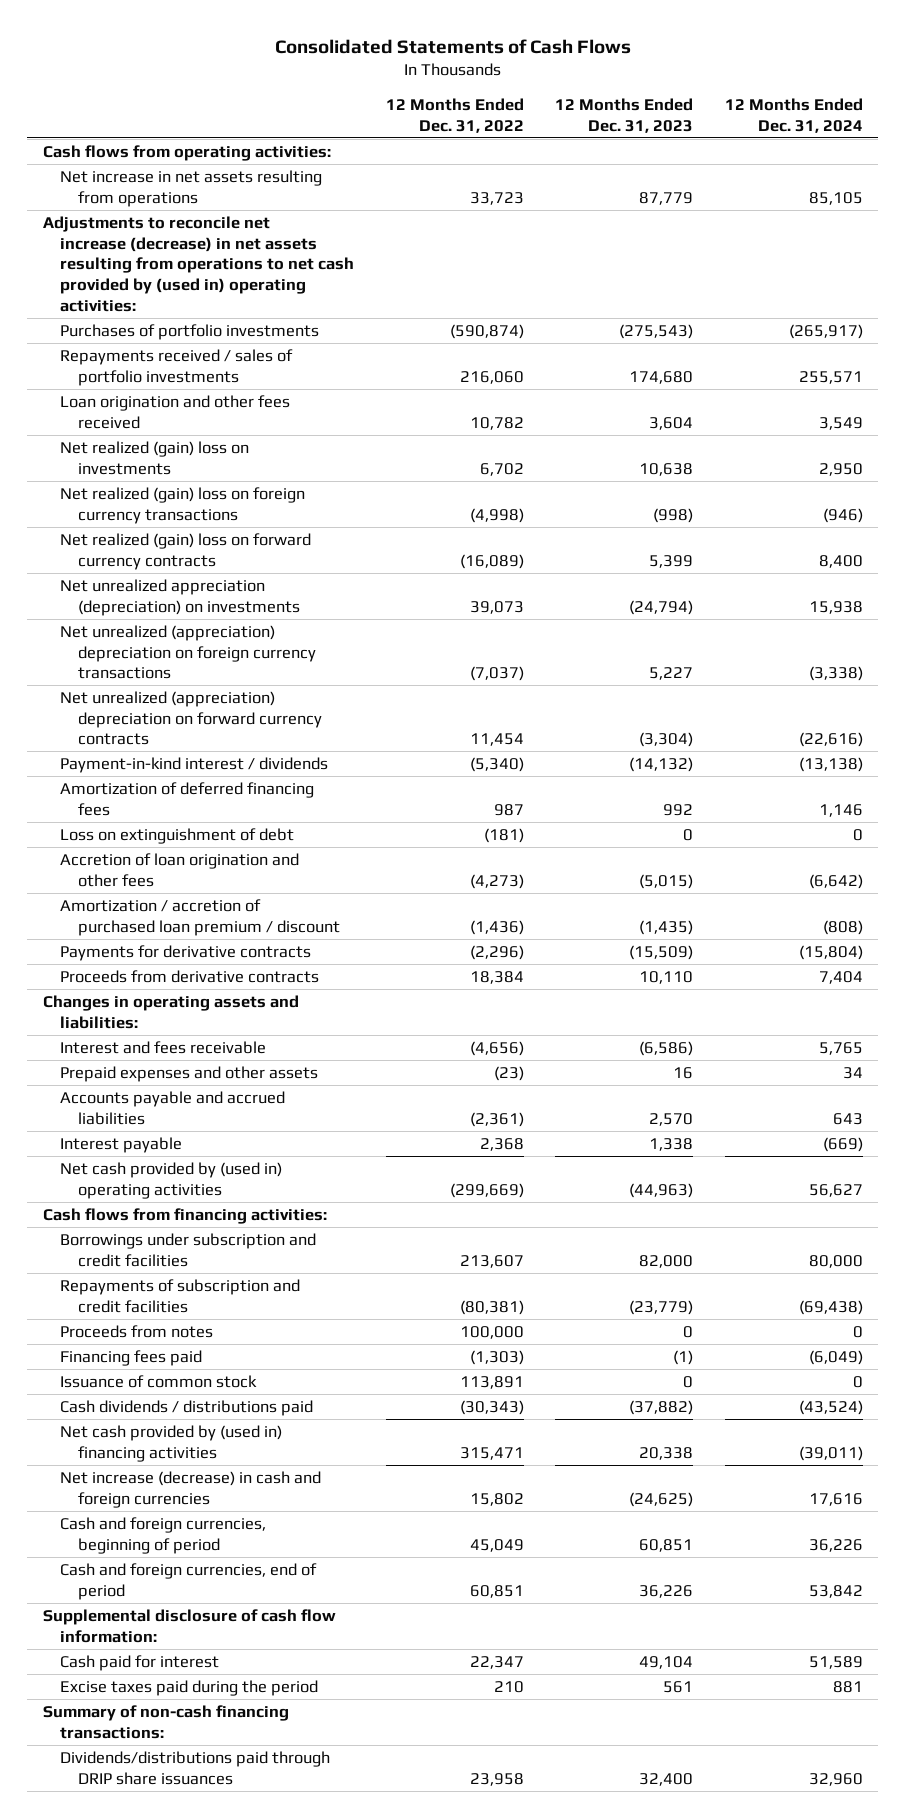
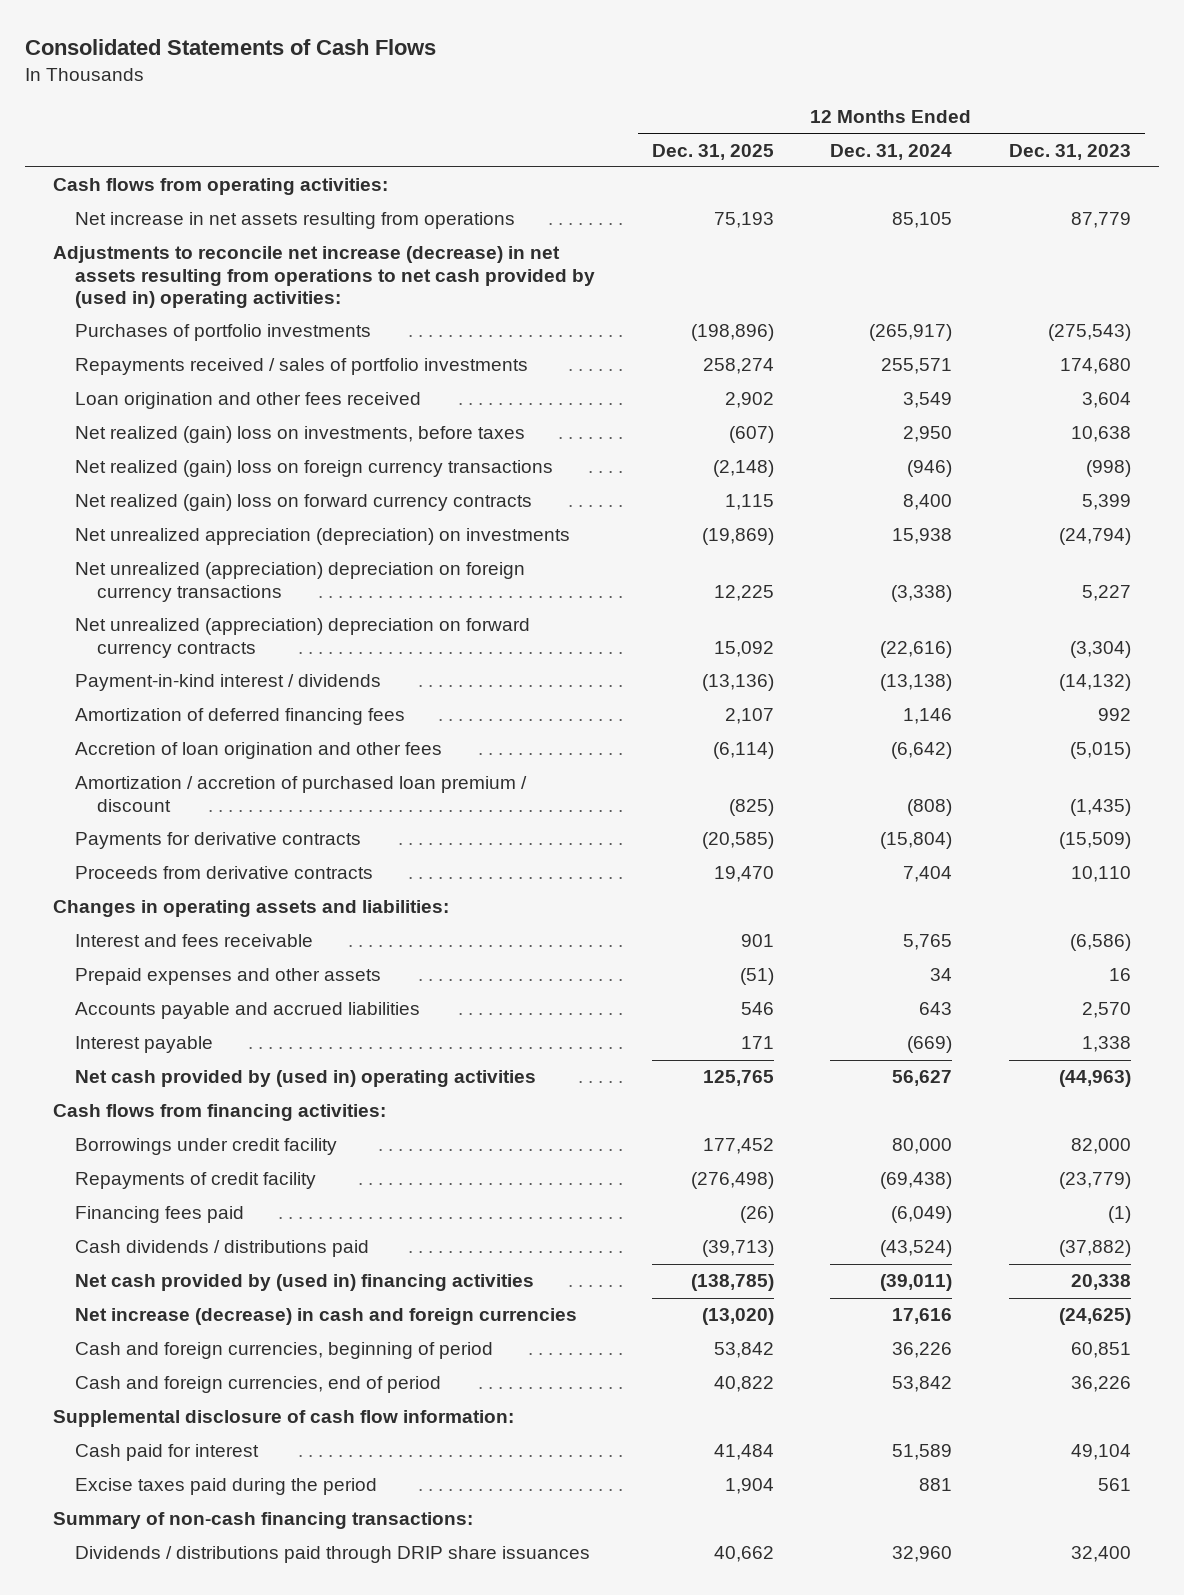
- | 12 Months Ended Dec. 31, 2022 | 12 Months Ended Dec. 31, 2023 | 12 Months Ended Dec. 31, 2024
+ | 12 Months Ended Dec. 31, 2025 | 12 Months Ended Dec. 31, 2024 | 12 Months Ended Dec. 31, 2023
- Net realized (gain) loss on investments | 6,702 | 10,638 | 2,950
+ Net realized (gain) loss on investments, before taxes | (607) | 2,950 | 10,638
- Loss on extinguishment of debt | (181) | 0 | 0
- Borrowings under subscription and credit facilities | 213,607 | 82,000 | 80,000
- Repayments of subscription and credit facilities | (80,381) | (23,779) | (69,438)
- Proceeds from notes | 100,000 | 0 | 0
+ Borrowings under credit facility | 177,452 | 80,000 | 82,000
+ Repayments of credit facility | (276,498) | (69,438) | (23,779)
- Issuance of common stock | 113,891 | 0 | 0
- Dividends/distributions paid through DRIP share issuances | 23,958 | 32,400 | 32,960
+ Dividends / distributions paid through DRIP share issuances | 40,662 | 32,960 | 32,400

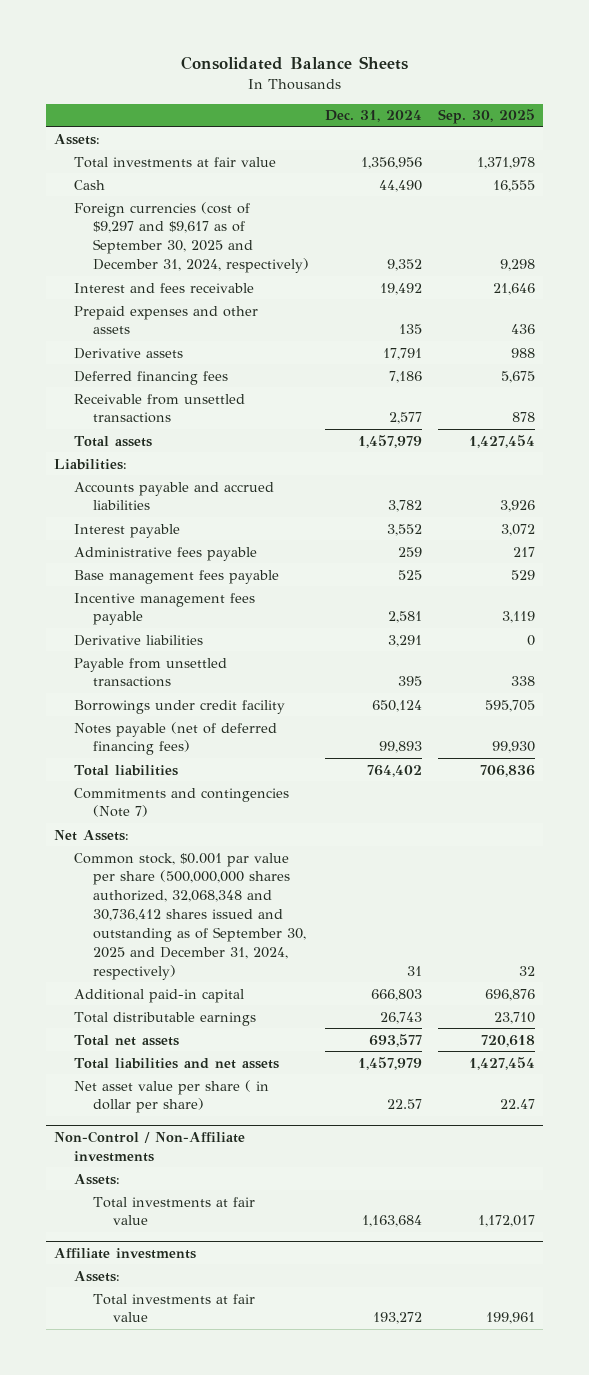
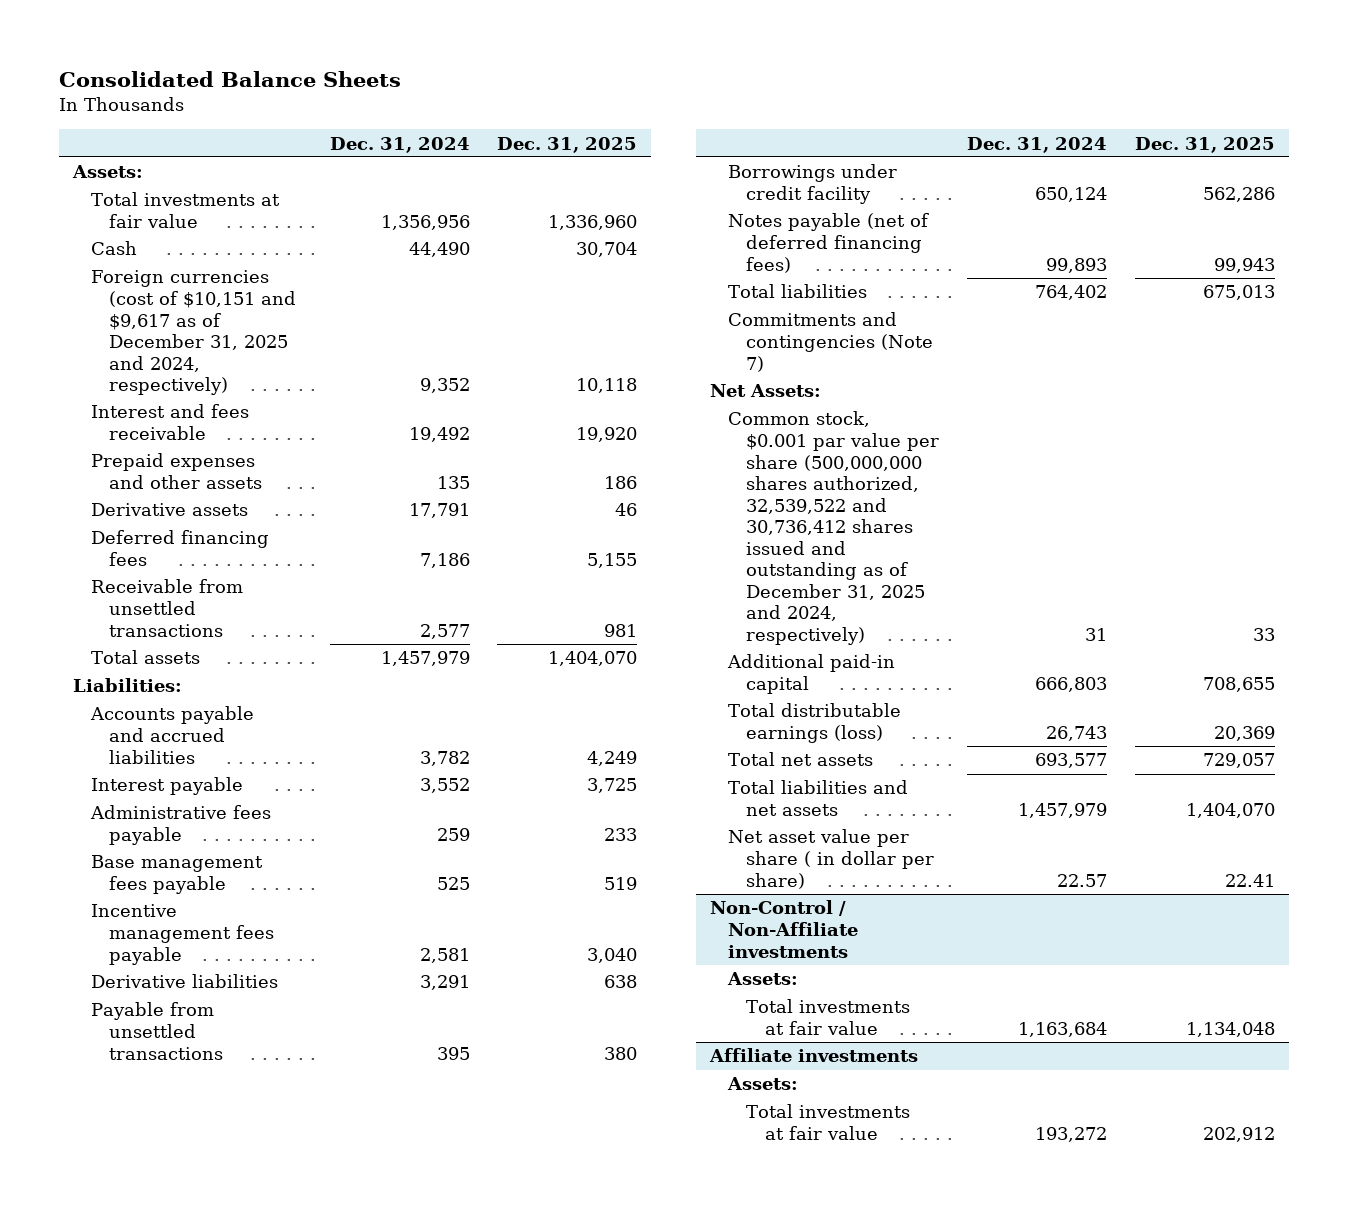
- | Dec. 31, 2024 | Sep. 30, 2025
+ | Dec. 31, 2024 | Dec. 31, 2025
- Foreign currencies (cost of $9,297 and $9,617 as of September 30, 2025 and December 31, 2024, respectively) | 9,352 | 9,298
+ Foreign currencies (cost of $10,151 and $9,617 as of December 31, 2025 and 2024, respectively) | 9,352 | 10,118
- Common stock, $0.001 par value per share (500,000,000 shares authorized, 32,068,348 and 30,736,412 shares issued and outstanding as of September 30, 2025 and December 31, 2024, respectively) | 31 | 32
+ Common stock, $0.001 par value per share (500,000,000 shares authorized, 32,539,522 and 30,736,412 shares issued and outstanding as of December 31, 2025 and 2024, respectively) | 31 | 33
- Total distributable earnings | 26,743 | 23,710
+ Total distributable earnings (loss) | 26,743 | 20,369

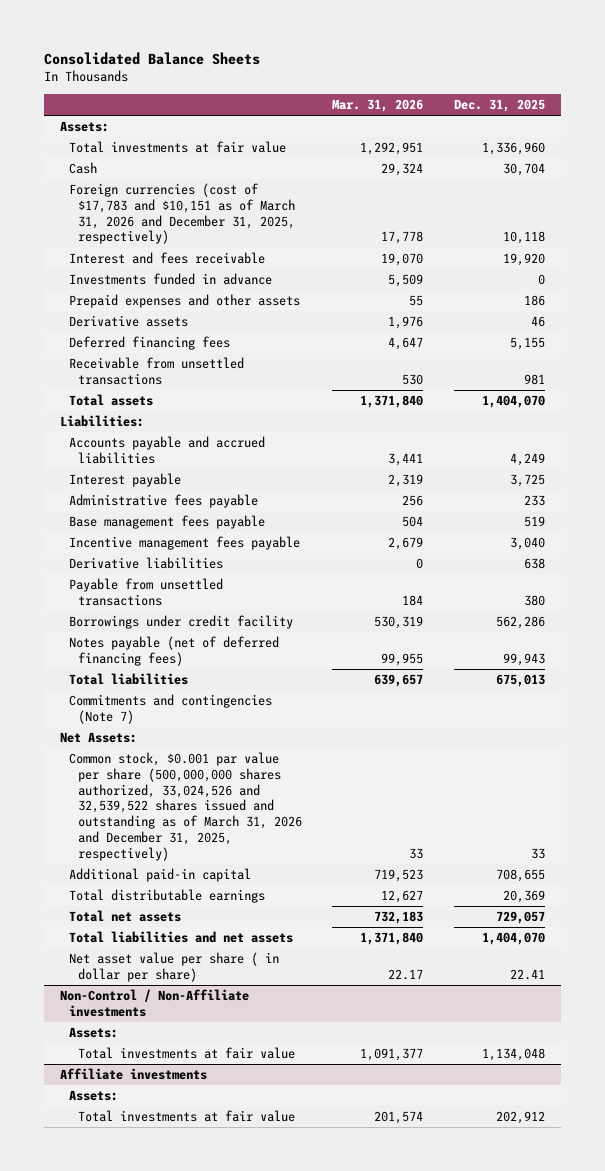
- | Dec. 31, 2024 | Dec. 31, 2025
+ | Mar. 31, 2026 | Dec. 31, 2025
- Foreign currencies (cost of $10,151 and $9,617 as of December 31, 2025 and 2024, respectively) | 9,352 | 10,118
+ Foreign currencies (cost of $17,783 and $10,151 as of March 31, 2026 and December 31, 2025, respectively) | 17,778 | 10,118
+ Investments funded in advance | 5,509 | 0
- Common stock, $0.001 par value per share (500,000,000 shares authorized, 32,539,522 and 30,736,412 shares issued and outstanding as of December 31, 2025 and 2024, respectively) | 31 | 33
+ Common stock, $0.001 par value per share (500,000,000 shares authorized, 33,024,526 and 32,539,522 shares issued and outstanding as of March 31, 2026 and December 31, 2025, respectively) | 33 | 33
- Total distributable earnings (loss) | 26,743 | 20,369
+ Total distributable earnings | 12,627 | 20,369

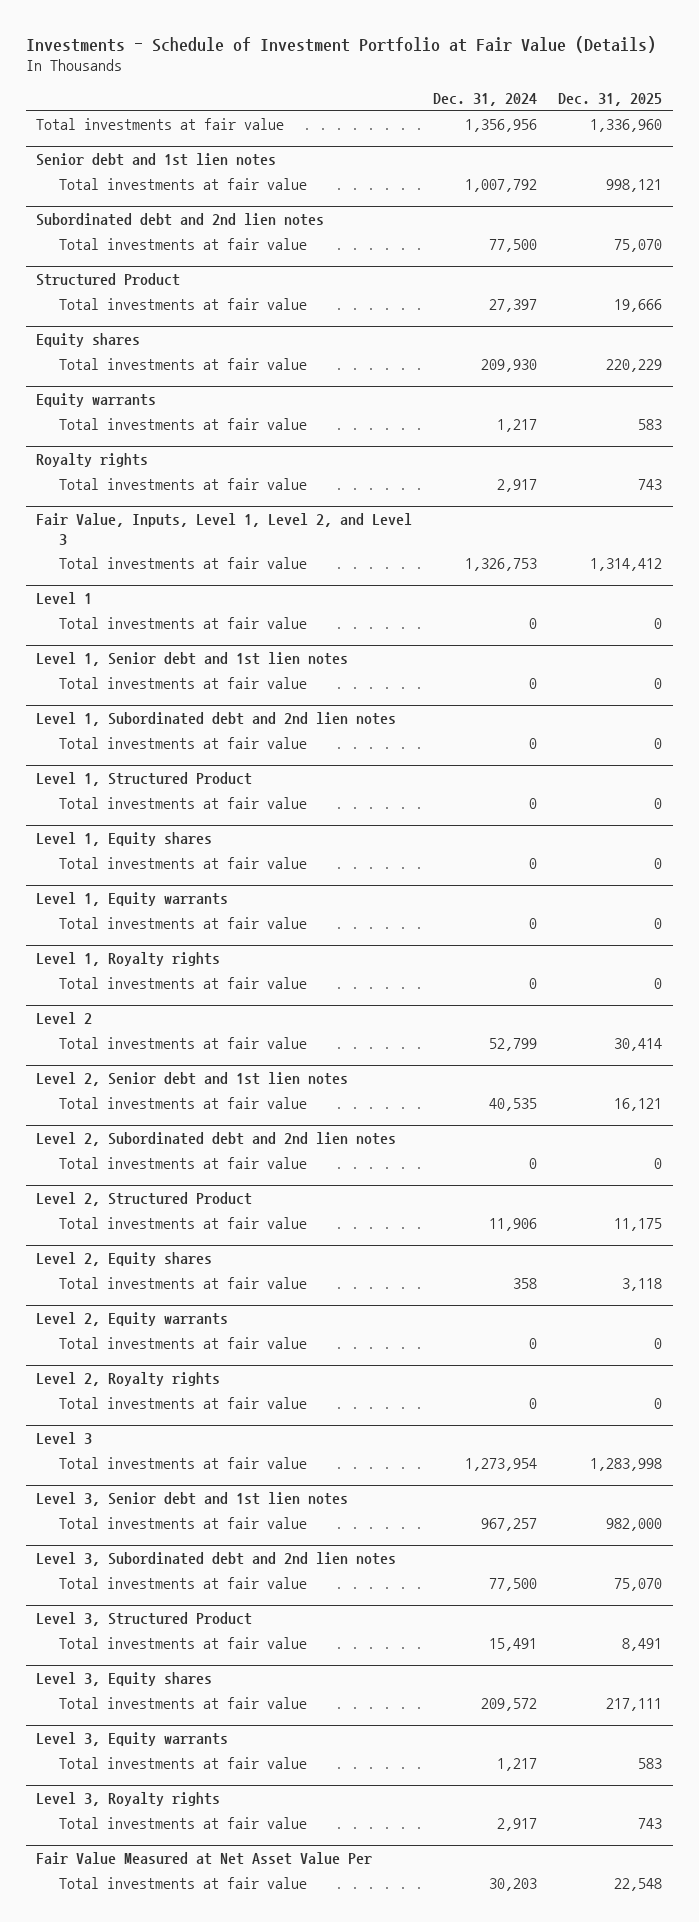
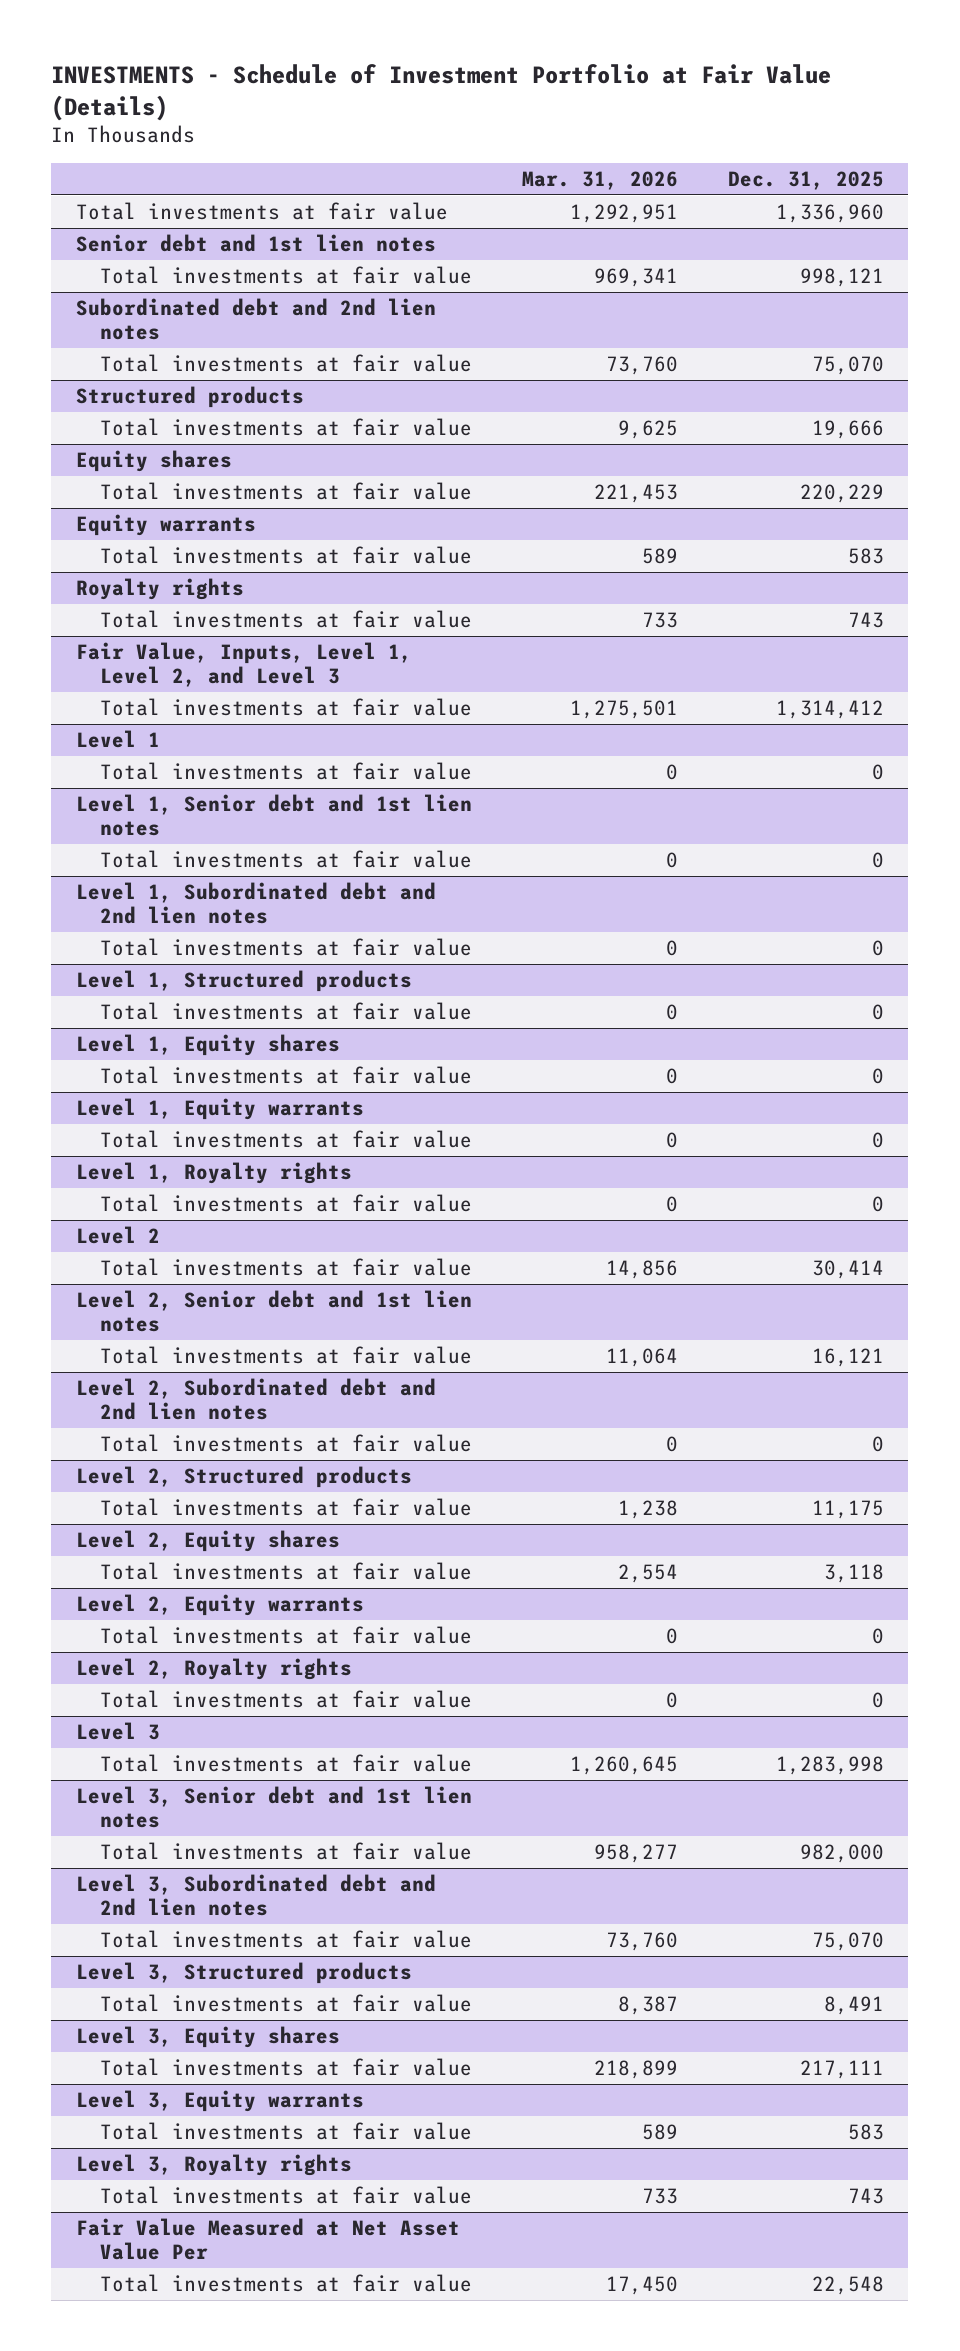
- Investments - Schedule of Investment Portfolio at Fair Value (Details)
+ INVESTMENTS - Schedule of Investment Portfolio at Fair Value (Details)
- | Dec. 31, 2024 | Dec. 31, 2025
+ | Mar. 31, 2026 | Dec. 31, 2025
- Structured Product
+ Structured products
- Level 1, Structured Product
+ Level 1, Structured products
- Level 2, Structured Product
+ Level 2, Structured products
- Level 3, Structured Product
+ Level 3, Structured products

